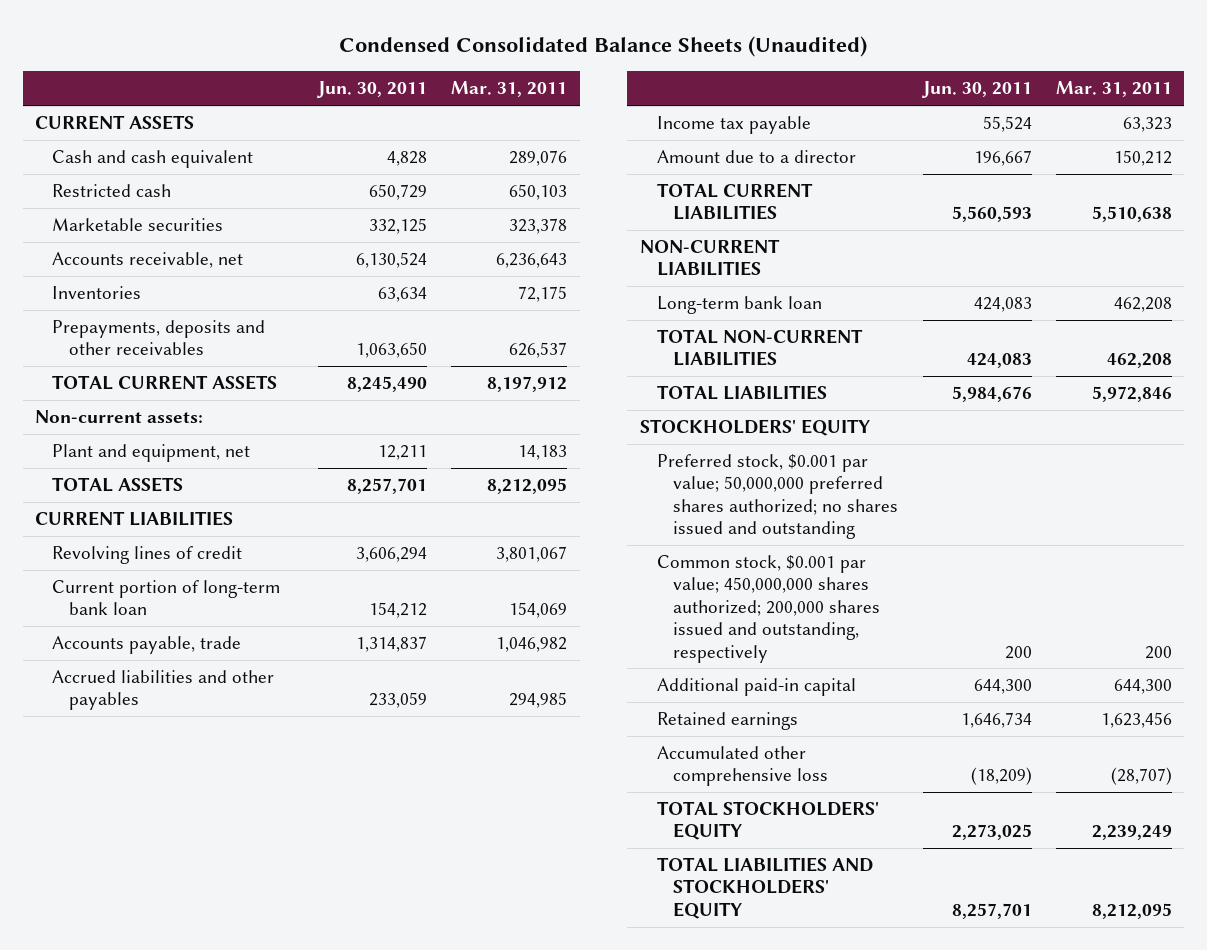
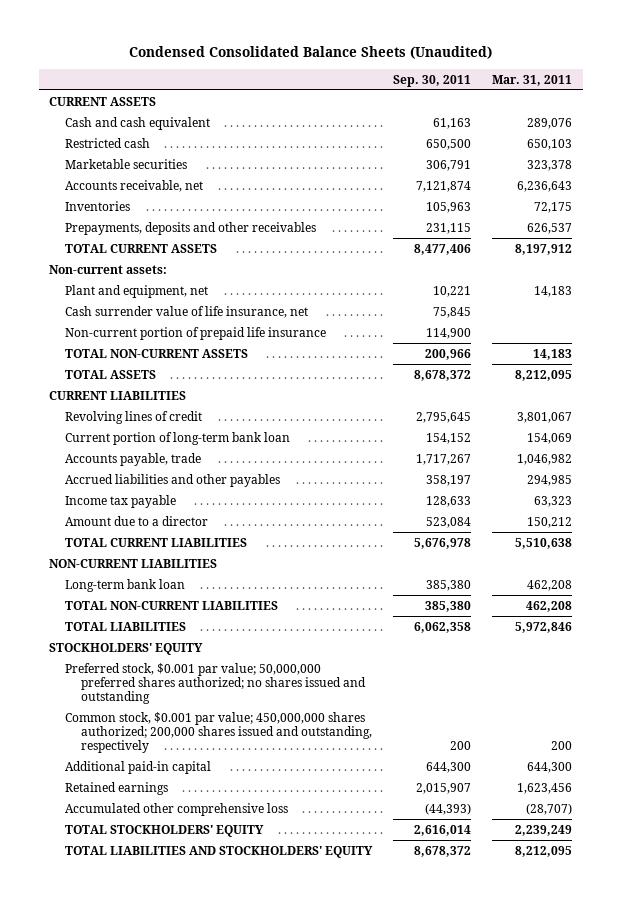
- | Jun. 30, 2011 | Mar. 31, 2011
+ | Sep. 30, 2011 | Mar. 31, 2011
+ Cash surrender value of life insurance, net | 75,845 |
+ Non-current portion of prepaid life insurance | 114,900 |
+ TOTAL NON-CURRENT ASSETS | 200,966 | 14,183

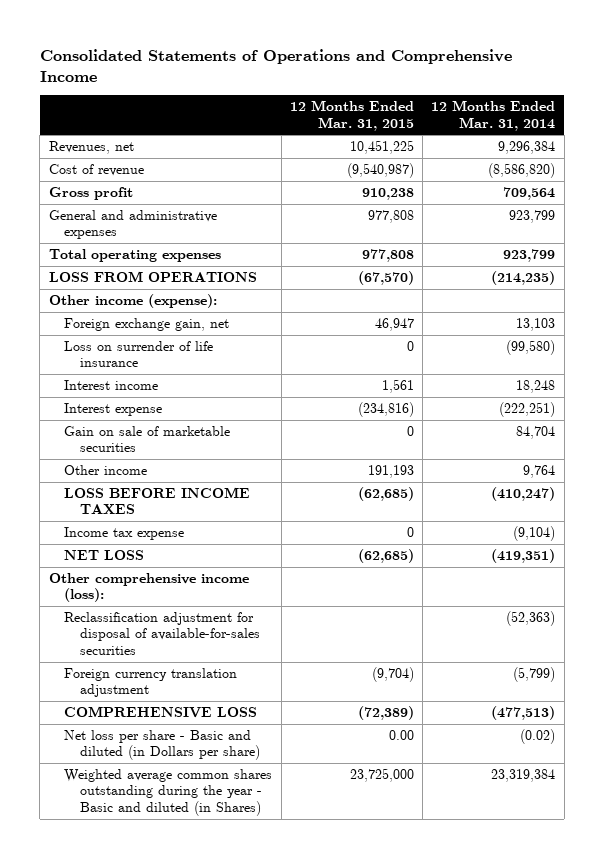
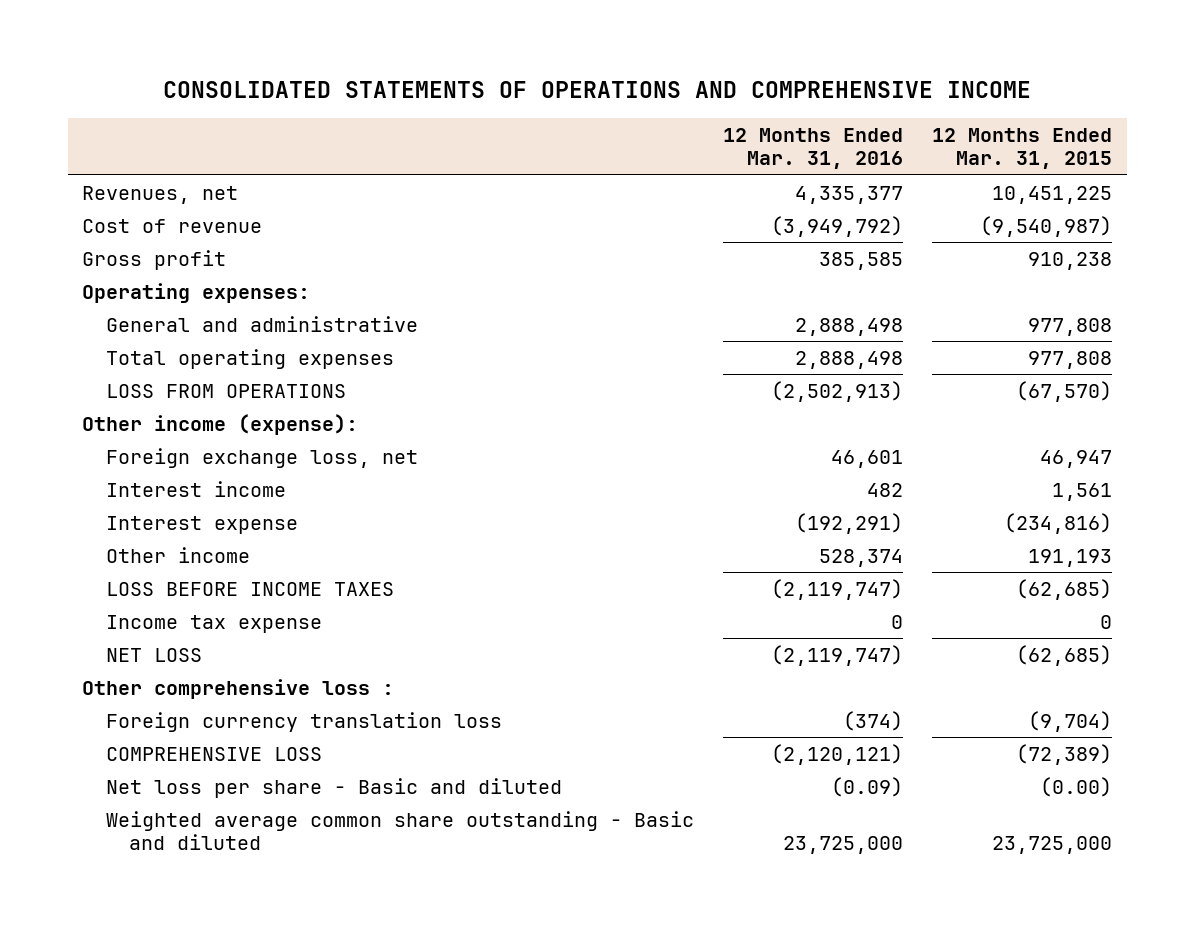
- Consolidated Statements of Operations and Comprehensive Income
+ CONSOLIDATED STATEMENTS OF OPERATIONS AND COMPREHENSIVE INCOME
- | 12 Months Ended Mar. 31, 2015 | 12 Months Ended Mar. 31, 2014
+ | 12 Months Ended Mar. 31, 2016 | 12 Months Ended Mar. 31, 2015
- General and administrative expenses | 977,808 | 923,799
+ Operating expenses:
+ General and administrative | 2,888,498 | 977,808
- Foreign exchange gain, net | 46,947 | 13,103
- Loss on surrender of life insurance | 0 | (99,580)
+ Foreign exchange loss, net | 46,601 | 46,947
- Gain on sale of marketable securities | 0 | 84,704
- Other comprehensive income (loss):
- Reclassification adjustment for disposal of available-for-sales securities | | (52,363)
- Foreign currency translation adjustment | (9,704) | (5,799)
+ Other comprehensive loss :
+ Foreign currency translation loss | (374) | (9,704)
- Net loss per share - Basic and diluted (in Dollars per share) | 0.00 | (0.02)
- Weighted average common shares outstanding during the year - Basic and diluted (in Shares) | 23,725,000 | 23,319,384
+ Net loss per share - Basic and diluted | (0.09) | (0.00)
+ Weighted average common share outstanding - Basic and diluted | 23,725,000 | 23,725,000

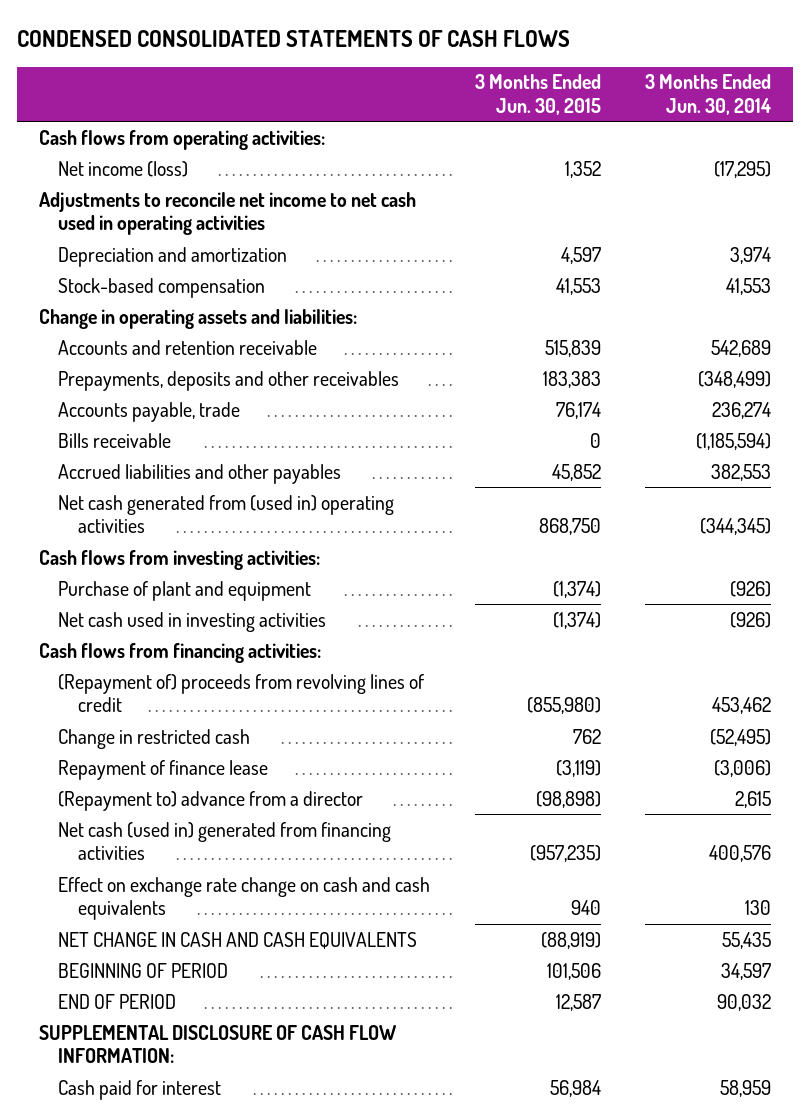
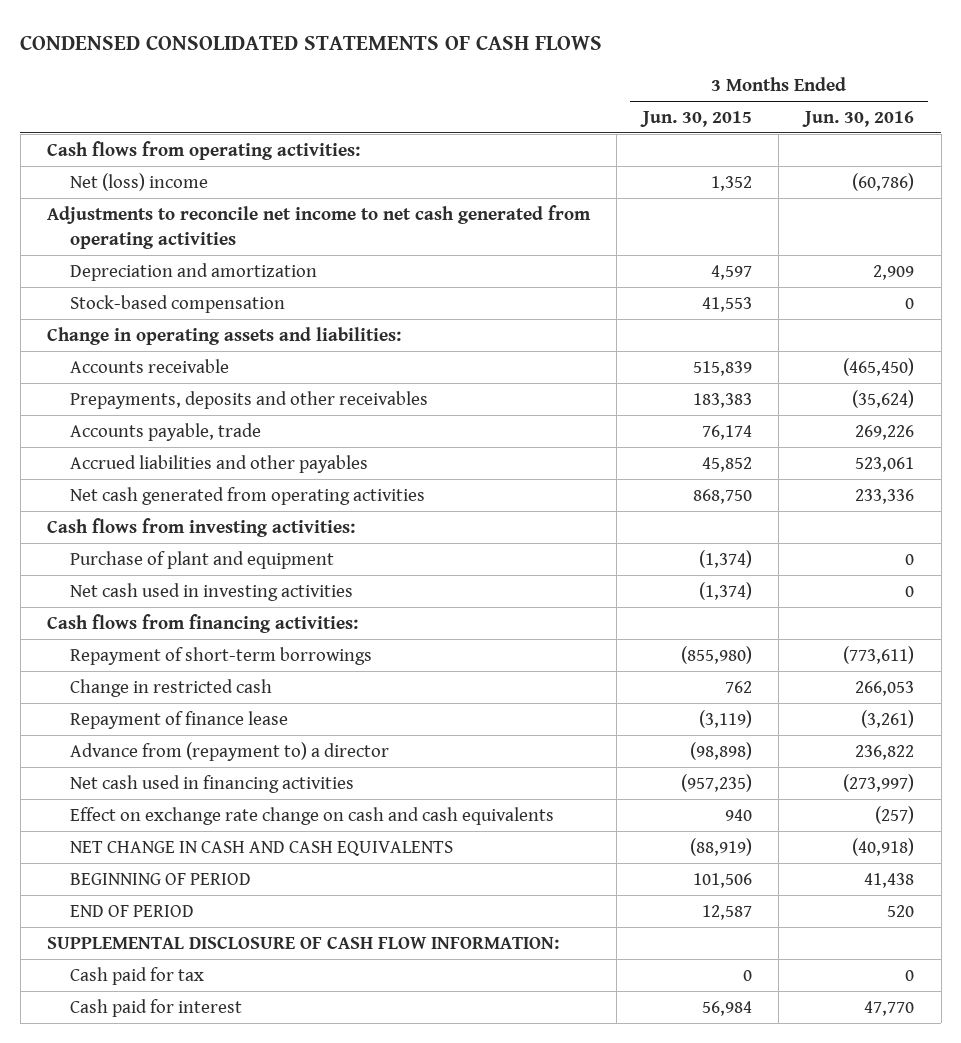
- | 3 Months Ended Jun. 30, 2015 | 3 Months Ended Jun. 30, 2014
+ | 3 Months Ended Jun. 30, 2015 | 3 Months Ended Jun. 30, 2016
- Net income (loss) | 1,352 | (17,295)
- Adjustments to reconcile net income to net cash used in operating activities
+ Net (loss) income | 1,352 | (60,786)
+ Adjustments to reconcile net income to net cash generated from operating activities
- Accounts and retention receivable | 515,839 | 542,689
+ Accounts receivable | 515,839 | (465,450)
- Bills receivable | 0 | (1,185,594)
- Net cash generated from (used in) operating activities | 868,750 | (344,345)
+ Net cash generated from operating activities | 868,750 | 233,336
- (Repayment of) proceeds from revolving lines of credit | (855,980) | 453,462
+ Repayment of short-term borrowings | (855,980) | (773,611)
- (Repayment to) advance from a director | (98,898) | 2,615
- Net cash (used in) generated from financing activities | (957,235) | 400,576
+ Advance from (repayment to) a director | (98,898) | 236,822
+ Net cash used in financing activities | (957,235) | (273,997)
+ Cash paid for tax | 0 | 0

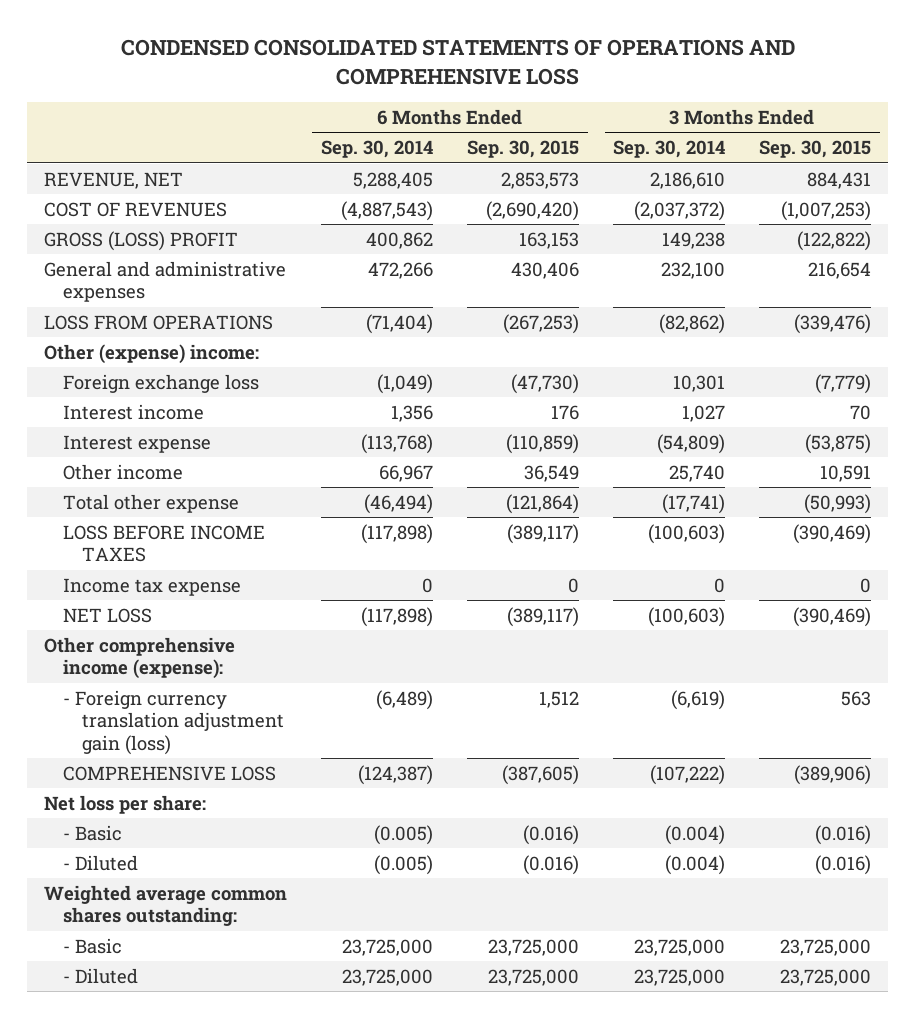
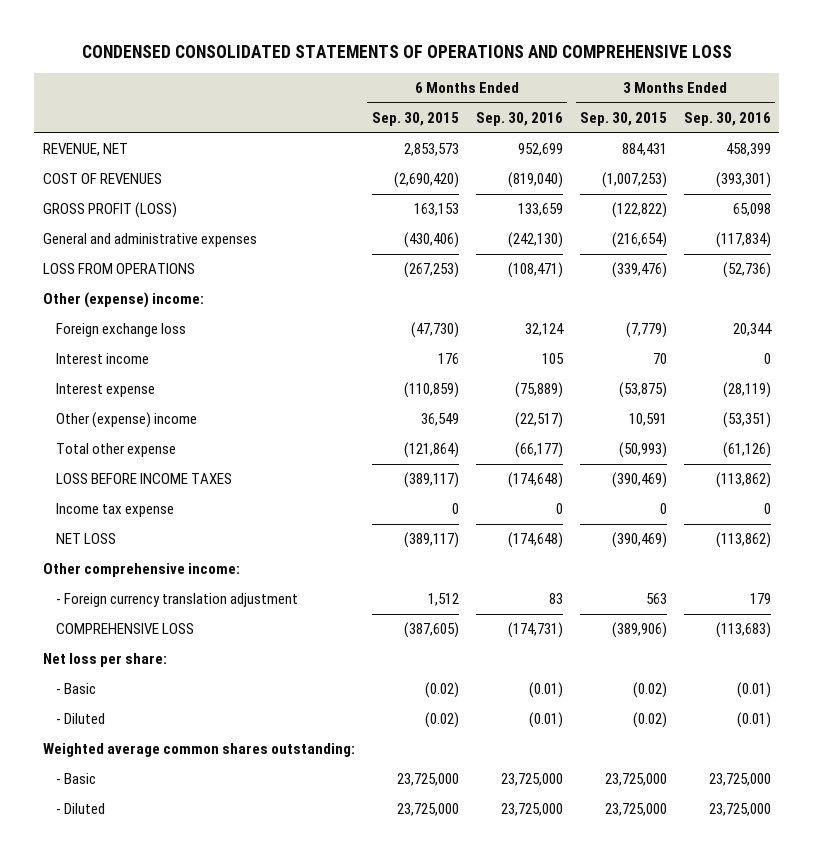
- | 6 Months Ended Sep. 30, 2014 | 6 Months Ended Sep. 30, 2015 | 3 Months Ended Sep. 30, 2014 | 3 Months Ended Sep. 30, 2015
+ | 6 Months Ended Sep. 30, 2015 | 6 Months Ended Sep. 30, 2016 | 3 Months Ended Sep. 30, 2015 | 3 Months Ended Sep. 30, 2016
- GROSS (LOSS) PROFIT | 400,862 | 163,153 | 149,238 | (122,822)
- General and administrative expenses | 472,266 | 430,406 | 232,100 | 216,654
+ GROSS PROFIT (LOSS) | 163,153 | 133,659 | (122,822) | 65,098
+ General and administrative expenses | (430,406) | (242,130) | (216,654) | (117,834)
- Other income | 66,967 | 36,549 | 25,740 | 10,591
+ Other (expense) income | 36,549 | (22,517) | 10,591 | (53,351)
- Other comprehensive income (expense):
- - Foreign currency translation adjustment gain (loss) | (6,489) | 1,512 | (6,619) | 563
+ Other comprehensive income:
+ - Foreign currency translation adjustment | 1,512 | 83 | 563 | 179
- - Basic | (0.005) | (0.016) | (0.004) | (0.016)
- - Diluted | (0.005) | (0.016) | (0.004) | (0.016)
+ - Basic | (0.02) | (0.01) | (0.02) | (0.01)
+ - Diluted | (0.02) | (0.01) | (0.02) | (0.01)

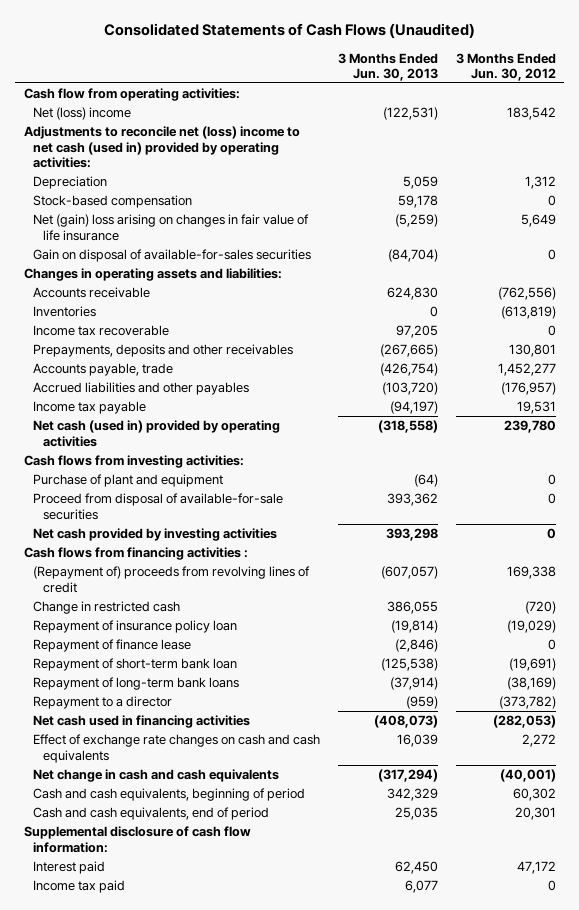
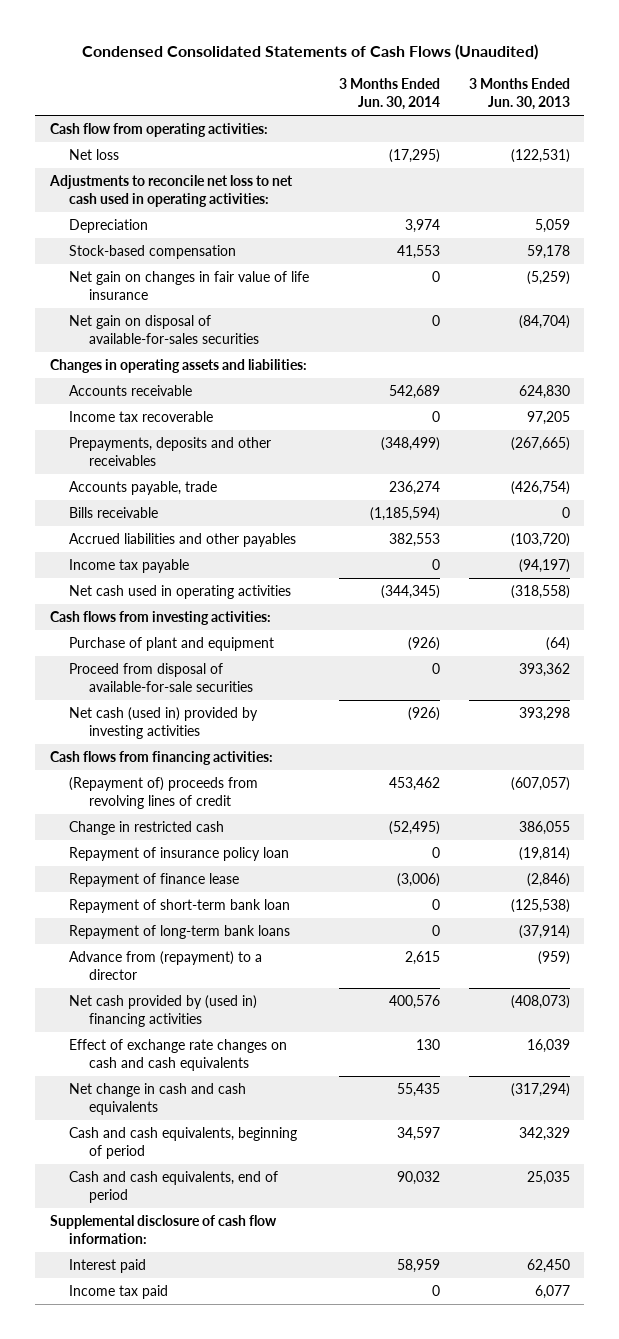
- Consolidated Statements of Cash Flows (Unaudited)
+ Condensed Consolidated Statements of Cash Flows (Unaudited)
- | 3 Months Ended Jun. 30, 2013 | 3 Months Ended Jun. 30, 2012
+ | 3 Months Ended Jun. 30, 2014 | 3 Months Ended Jun. 30, 2013
- Net (loss) income | (122,531) | 183,542
- Adjustments to reconcile net (loss) income to net cash (used in) provided by operating activities:
+ Net loss | (17,295) | (122,531)
+ Adjustments to reconcile net loss to net cash used in operating activities:
- Net (gain) loss arising on changes in fair value of life insurance | (5,259) | 5,649
- Gain on disposal of available-for-sales securities | (84,704) | 0
+ Net gain on changes in fair value of life insurance | 0 | (5,259)
+ Net gain on disposal of available-for-sales securities | 0 | (84,704)
- Inventories | 0 | (613,819)
+ Bills receivable | (1,185,594) | 0
- Net cash (used in) provided by operating activities | (318,558) | 239,780
+ Net cash used in operating activities | (344,345) | (318,558)
- Net cash provided by investing activities | 393,298 | 0
- Cash flows from financing activities :
+ Net cash (used in) provided by investing activities | (926) | 393,298
+ Cash flows from financing activities:
- Repayment to a director | (959) | (373,782)
- Net cash used in financing activities | (408,073) | (282,053)
+ Advance from (repayment) to a director | 2,615 | (959)
+ Net cash provided by (used in) financing activities | 400,576 | (408,073)

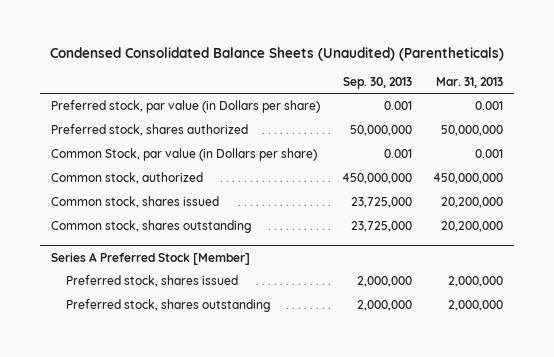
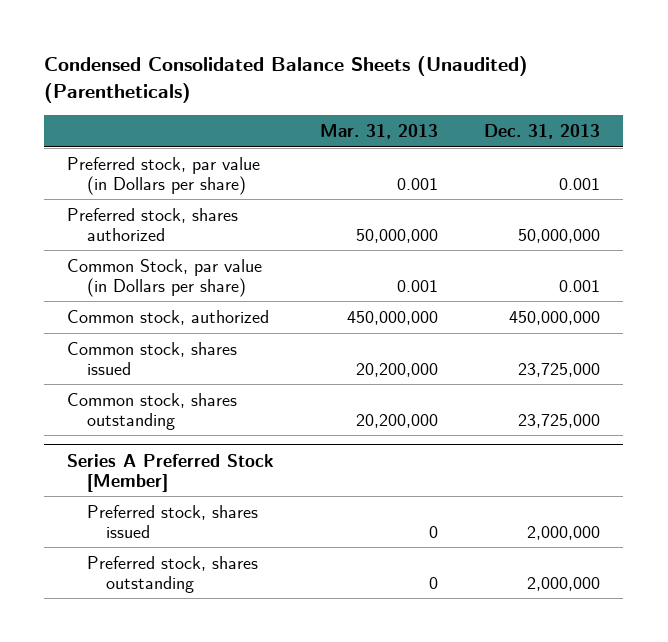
- | Sep. 30, 2013 | Mar. 31, 2013
+ | Mar. 31, 2013 | Dec. 31, 2013
@ Series A Preferred Stock [Member]
- Preferred stock, shares issued | 2,000,000 | 2,000,000
- Preferred stock, shares outstanding | 2,000,000 | 2,000,000
+ Preferred stock, shares issued | 0 | 2,000,000
+ Preferred stock, shares outstanding | 0 | 2,000,000

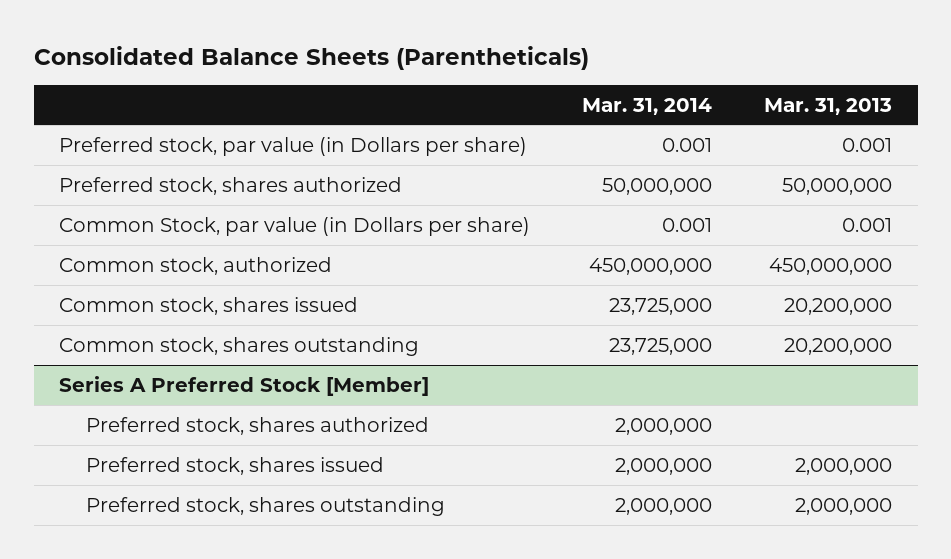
- Condensed Consolidated Balance Sheets (Unaudited) (Parentheticals)
+ Consolidated Balance Sheets (Parentheticals)
- | Mar. 31, 2013 | Dec. 31, 2013
+ | Mar. 31, 2014 | Mar. 31, 2013
@ Series A Preferred Stock [Member]
- Preferred stock, shares issued | 0 | 2,000,000
- Preferred stock, shares outstanding | 0 | 2,000,000
+ Preferred stock, shares authorized | 2,000,000 |
+ Preferred stock, shares issued | 2,000,000 | 2,000,000
+ Preferred stock, shares outstanding | 2,000,000 | 2,000,000

